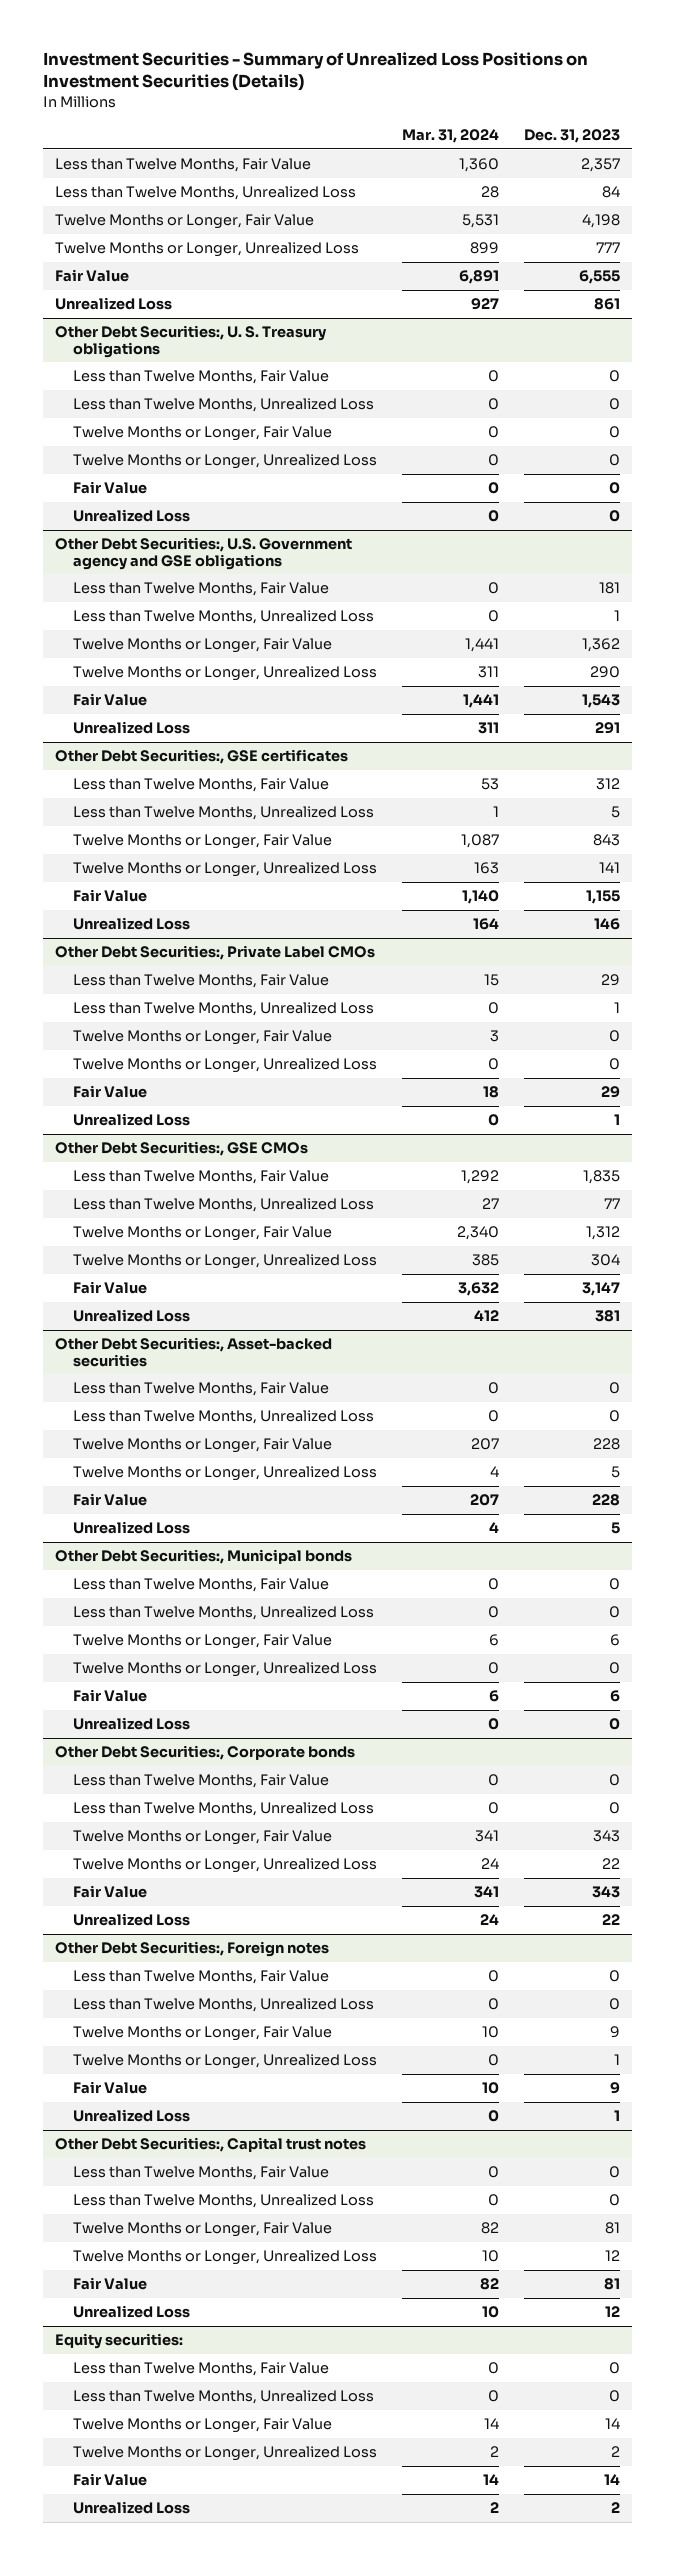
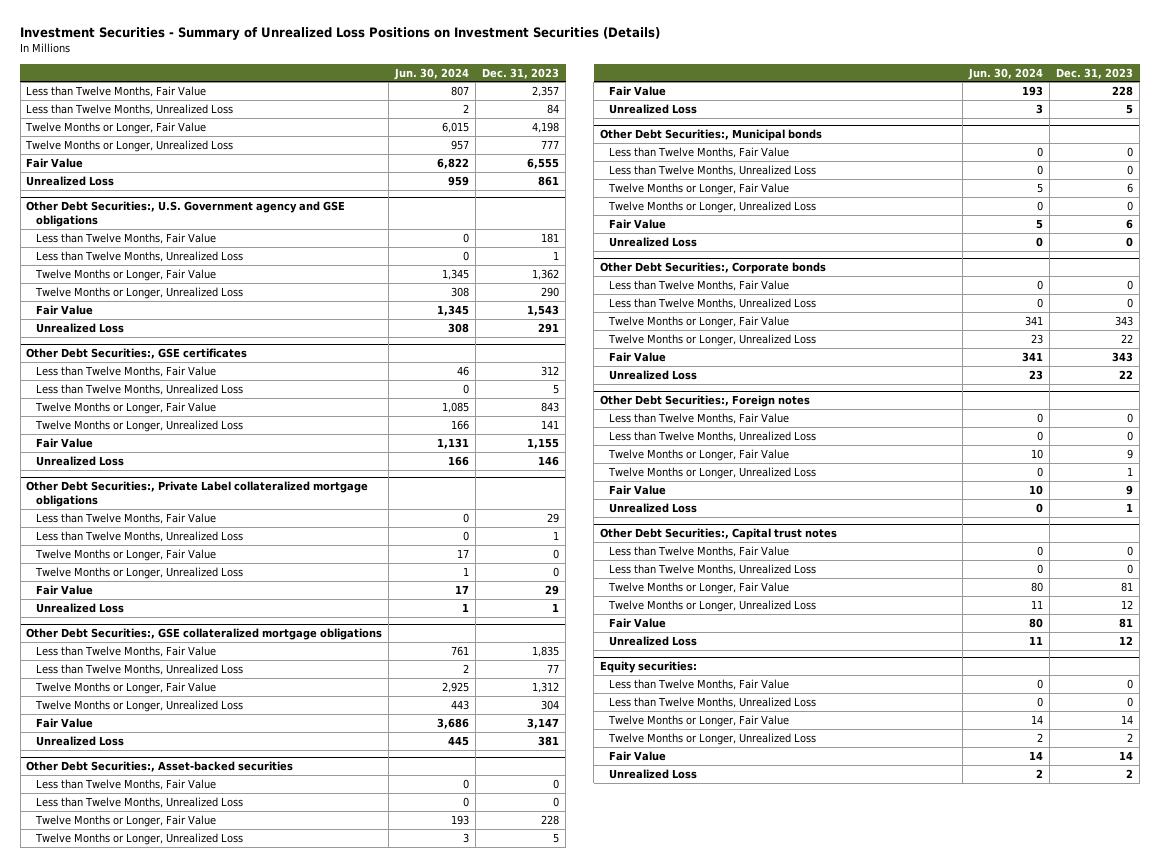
- | Mar. 31, 2024 | Dec. 31, 2023
+ | Jun. 30, 2024 | Dec. 31, 2023
- Other Debt Securities:, U. S. Treasury obligations
- Less than Twelve Months, Fair Value | 0 | 0
- Less than Twelve Months, Unrealized Loss | 0 | 0
- Twelve Months or Longer, Fair Value | 0 | 0
- Twelve Months or Longer, Unrealized Loss | 0 | 0
- Fair Value | 0 | 0
- Unrealized Loss | 0 | 0
- Other Debt Securities:, Private Label CMOs
+ Other Debt Securities:, Private Label collateralized mortgage obligations
- Other Debt Securities:, GSE CMOs
+ Other Debt Securities:, GSE collateralized mortgage obligations

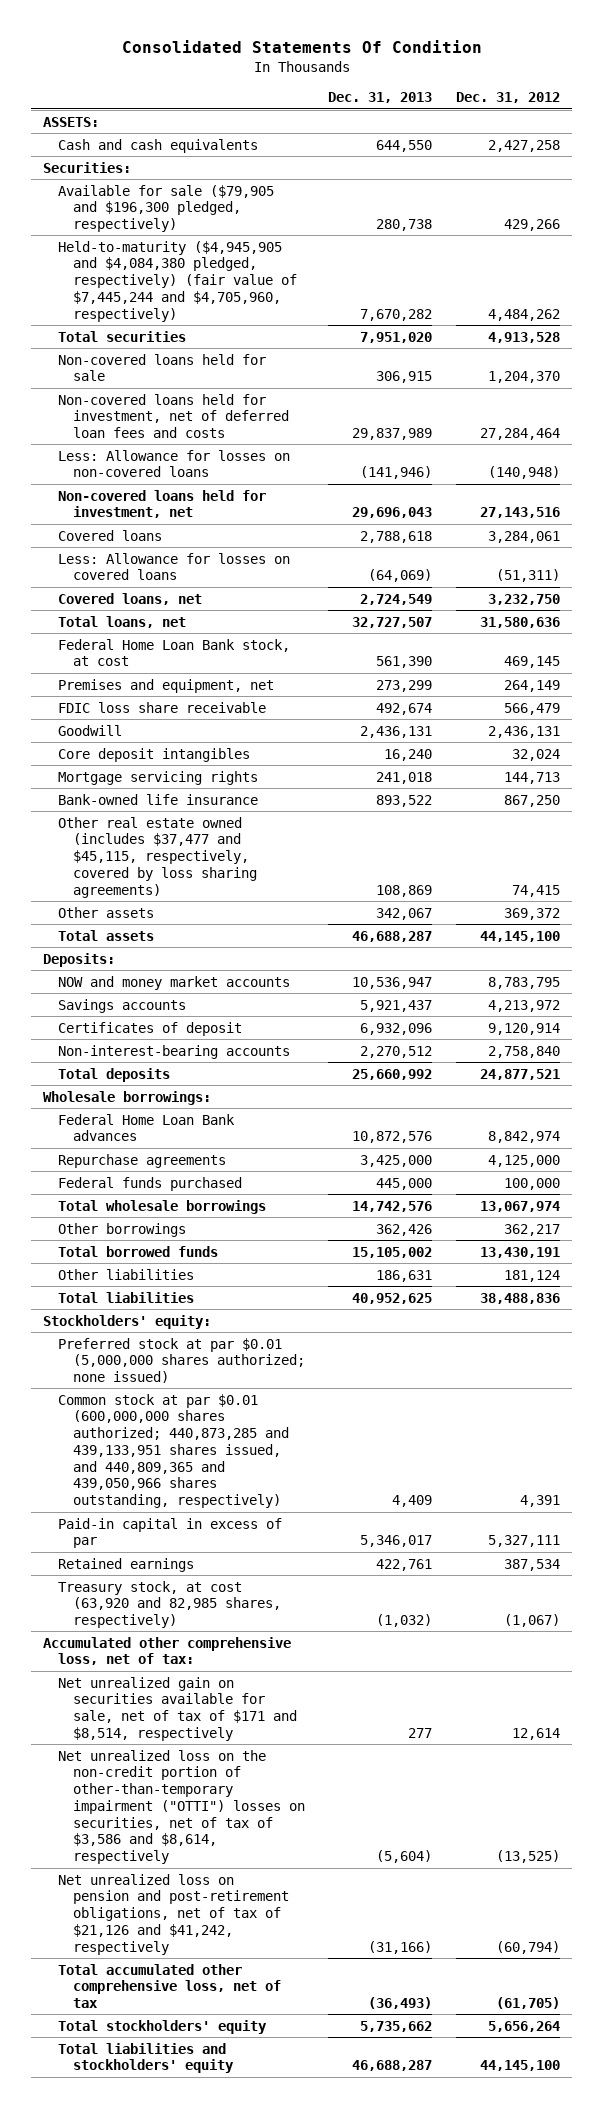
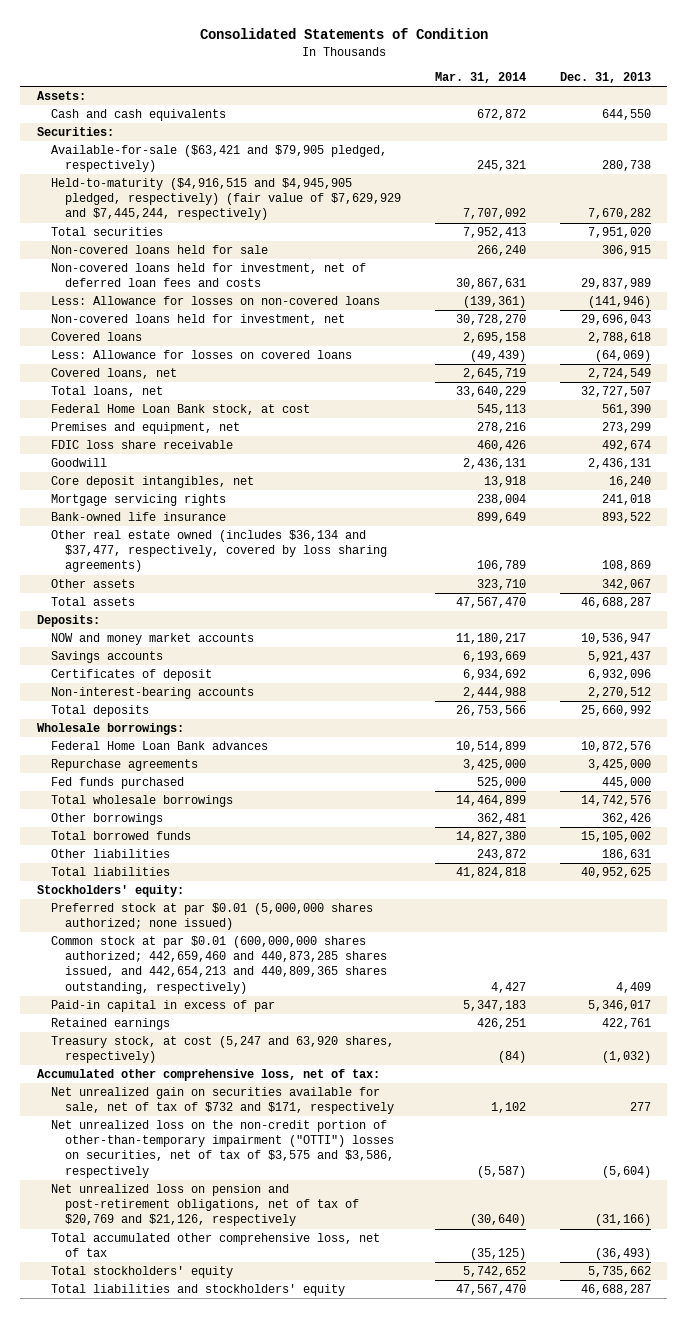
- Consolidated Statements Of Condition
+ Consolidated Statements of Condition
- | Dec. 31, 2013 | Dec. 31, 2012
+ | Mar. 31, 2014 | Dec. 31, 2013
- ASSETS:
+ Assets:
- Available for sale ($79,905 and $196,300 pledged, respectively) | 280,738 | 429,266
- Held-to-maturity ($4,945,905 and $4,084,380 pledged, respectively) (fair value of $7,445,244 and $4,705,960, respectively) | 7,670,282 | 4,484,262
+ Available-for-sale ($63,421 and $79,905 pledged, respectively) | 245,321 | 280,738
+ Held-to-maturity ($4,916,515 and $4,945,905 pledged, respectively) (fair value of $7,629,929 and $7,445,244, respectively) | 7,707,092 | 7,670,282
- Core deposit intangibles | 16,240 | 32,024
+ Core deposit intangibles, net | 13,918 | 16,240
- Other real estate owned (includes $37,477 and $45,115, respectively, covered by loss sharing agreements) | 108,869 | 74,415
+ Other real estate owned (includes $36,134 and $37,477, respectively, covered by loss sharing agreements) | 106,789 | 108,869
- Federal funds purchased | 445,000 | 100,000
+ Fed funds purchased | 525,000 | 445,000
- Common stock at par $0.01 (600,000,000 shares authorized; 440,873,285 and 439,133,951 shares issued, and 440,809,365 and 439,050,966 shares outstanding, respectively) | 4,409 | 4,391
+ Common stock at par $0.01 (600,000,000 shares authorized; 442,659,460 and 440,873,285 shares issued, and 442,654,213 and 440,809,365 shares outstanding, respectively) | 4,427 | 4,409
- Treasury stock, at cost (63,920 and 82,985 shares, respectively) | (1,032) | (1,067)
+ Treasury stock, at cost (5,247 and 63,920 shares, respectively) | (84) | (1,032)
- Net unrealized gain on securities available for sale, net of tax of $171 and $8,514, respectively | 277 | 12,614
- Net unrealized loss on the non-credit portion of other-than-temporary impairment ("OTTI") losses on securities, net of tax of $3,586 and $8,614, respectively | (5,604) | (13,525)
- Net unrealized loss on pension and post-retirement obligations, net of tax of $21,126 and $41,242, respectively | (31,166) | (60,794)
+ Net unrealized gain on securities available for sale, net of tax of $732 and $171, respectively | 1,102 | 277
+ Net unrealized loss on the non-credit portion of other-than-temporary impairment ("OTTI") losses on securities, net of tax of $3,575 and $3,586, respectively | (5,587) | (5,604)
+ Net unrealized loss on pension and post-retirement obligations, net of tax of $20,769 and $21,126, respectively | (30,640) | (31,166)

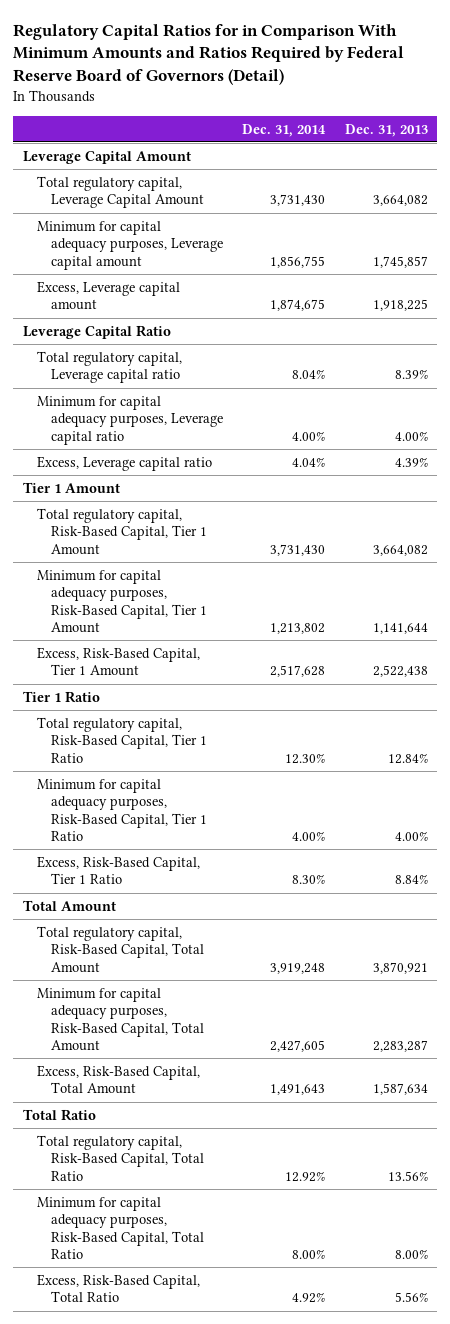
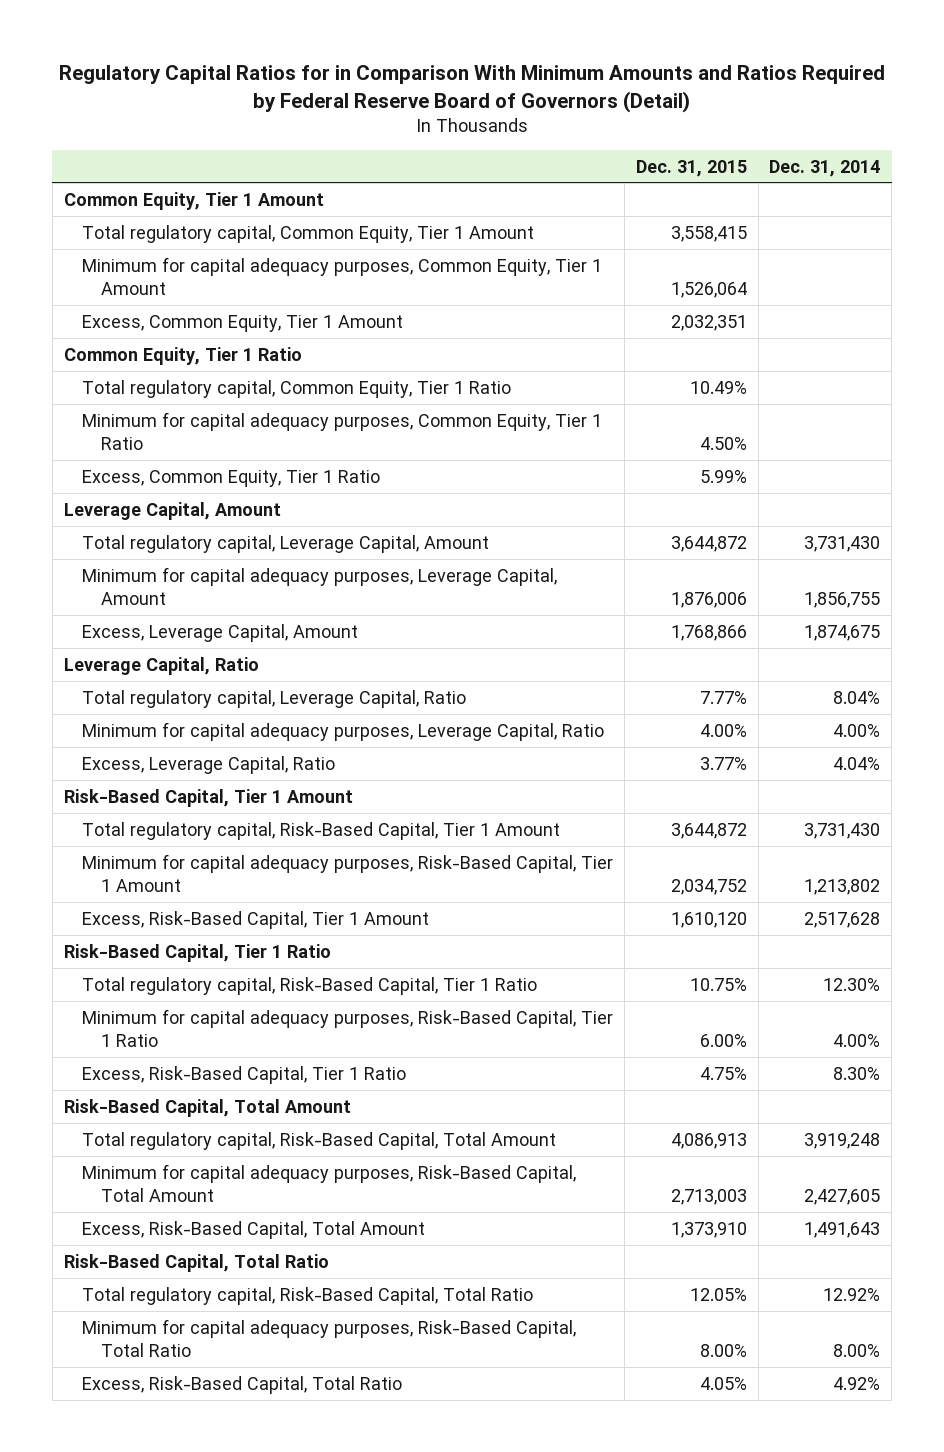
- | Dec. 31, 2014 | Dec. 31, 2013
+ | Dec. 31, 2015 | Dec. 31, 2014
- Leverage Capital Amount
- Total regulatory capital, Leverage Capital Amount | 3,731,430 | 3,664,082
- Minimum for capital adequacy purposes, Leverage capital amount | 1,856,755 | 1,745,857
- Excess, Leverage capital amount | 1,874,675 | 1,918,225
- Leverage Capital Ratio
- Total regulatory capital, Leverage capital ratio | 8.04% | 8.39%
- Minimum for capital adequacy purposes, Leverage capital ratio | 4.00% | 4.00%
- Excess, Leverage capital ratio | 4.04% | 4.39%
- Tier 1 Amount
+ Common Equity, Tier 1 Amount
+ Total regulatory capital, Common Equity, Tier 1 Amount | 3,558,415 |
+ Minimum for capital adequacy purposes, Common Equity, Tier 1 Amount | 1,526,064 |
+ Excess, Common Equity, Tier 1 Amount | 2,032,351 |
+ Common Equity, Tier 1 Ratio
+ Total regulatory capital, Common Equity, Tier 1 Ratio | 10.49% |
+ Minimum for capital adequacy purposes, Common Equity, Tier 1 Ratio | 4.50% |
+ Excess, Common Equity, Tier 1 Ratio | 5.99% |
+ Leverage Capital, Amount
+ Total regulatory capital, Leverage Capital, Amount | 3,644,872 | 3,731,430
+ Minimum for capital adequacy purposes, Leverage Capital, Amount | 1,876,006 | 1,856,755
+ Excess, Leverage Capital, Amount | 1,768,866 | 1,874,675
+ Leverage Capital, Ratio
+ Total regulatory capital, Leverage Capital, Ratio | 7.77% | 8.04%
+ Minimum for capital adequacy purposes, Leverage Capital, Ratio | 4.00% | 4.00%
+ Excess, Leverage Capital, Ratio | 3.77% | 4.04%
+ Risk-Based Capital, Tier 1 Amount
- Tier 1 Ratio
+ Risk-Based Capital, Tier 1 Ratio
- Total Amount
+ Risk-Based Capital, Total Amount
- Total Ratio
+ Risk-Based Capital, Total Ratio

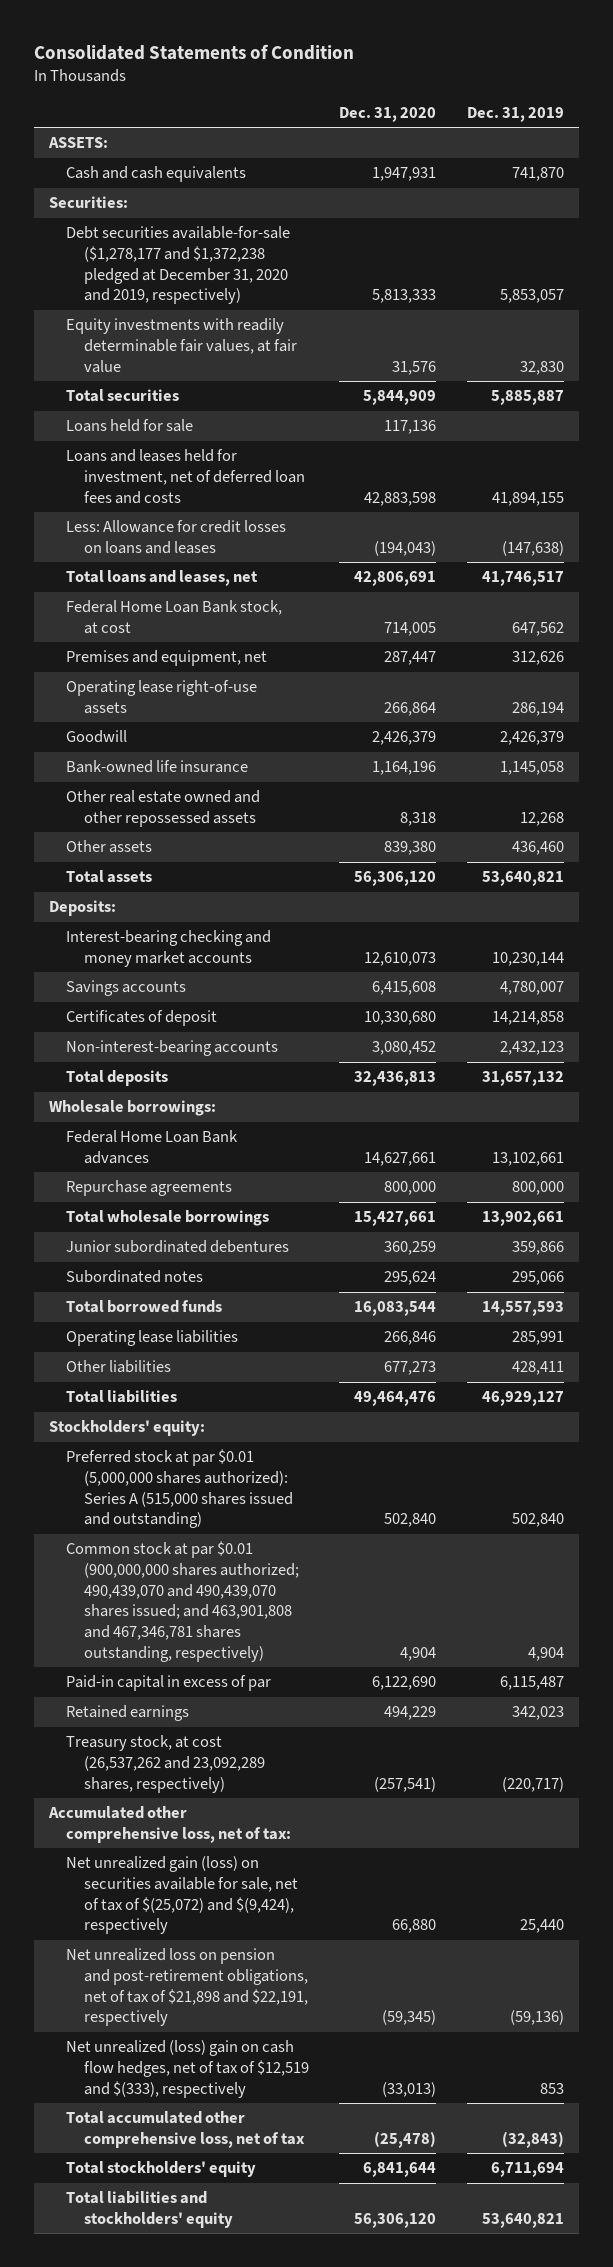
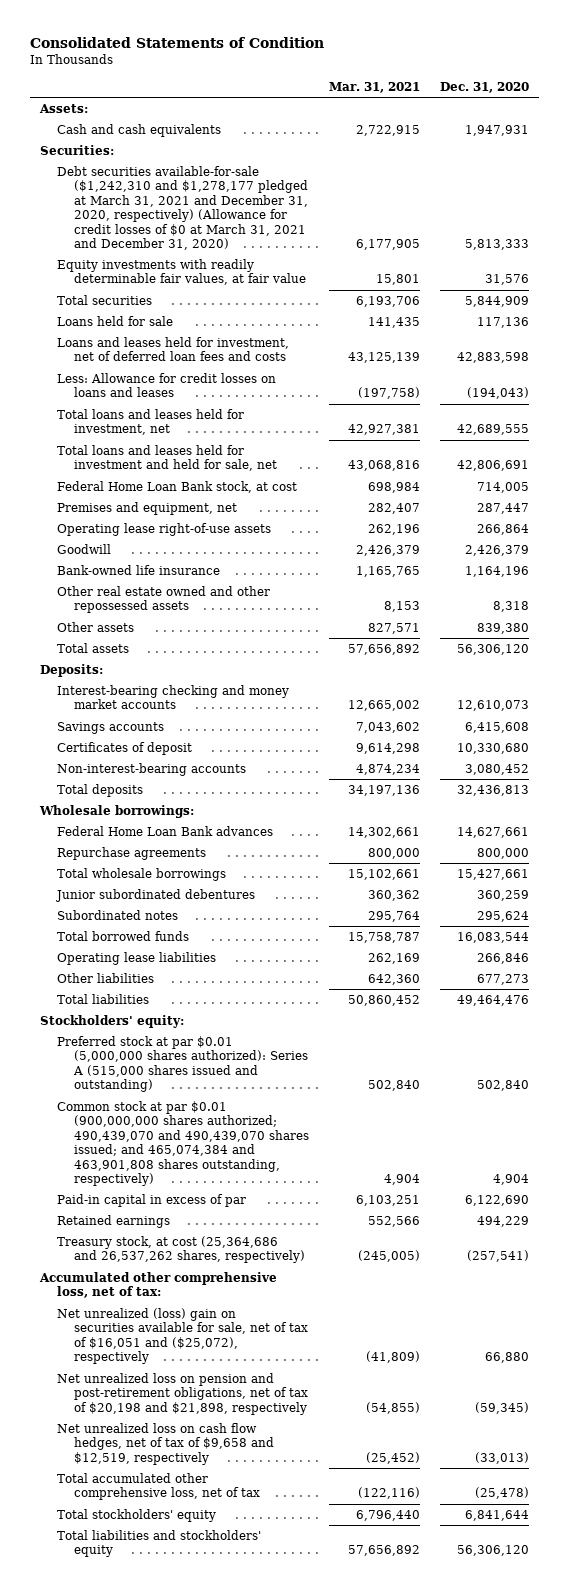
- | Dec. 31, 2020 | Dec. 31, 2019
+ | Mar. 31, 2021 | Dec. 31, 2020
- ASSETS:
+ Assets:
- Debt securities available-for-sale ($1,278,177 and $1,372,238 pledged at December 31, 2020 and 2019, respectively) | 5,813,333 | 5,853,057
+ Debt securities available-for-sale ($1,242,310 and $1,278,177 pledged at March 31, 2021 and December 31, 2020, respectively) (Allowance for credit losses of $0 at March 31, 2021 and December 31, 2020) | 6,177,905 | 5,813,333
- Total loans and leases, net | 42,806,691 | 41,746,517
+ Total loans and leases held for investment, net | 42,927,381 | 42,689,555
+ Total loans and leases held for investment and held for sale, net | 43,068,816 | 42,806,691
- Common stock at par $0.01 (900,000,000 shares authorized; 490,439,070 and 490,439,070 shares issued; and 463,901,808 and 467,346,781 shares outstanding, respectively) | 4,904 | 4,904
+ Common stock at par $0.01 (900,000,000 shares authorized; 490,439,070 and 490,439,070 shares issued; and 465,074,384 and 463,901,808 shares outstanding, respectively) | 4,904 | 4,904
- Treasury stock, at cost (26,537,262 and 23,092,289 shares, respectively) | (257,541) | (220,717)
+ Treasury stock, at cost (25,364,686 and 26,537,262 shares, respectively) | (245,005) | (257,541)
- Net unrealized gain (loss) on securities available for sale, net of tax of $(25,072) and $(9,424), respectively | 66,880 | 25,440
- Net unrealized loss on pension and post-retirement obligations, net of tax of $21,898 and $22,191, respectively | (59,345) | (59,136)
- Net unrealized (loss) gain on cash flow hedges, net of tax of $12,519 and $(333), respectively | (33,013) | 853
+ Net unrealized (loss) gain on securities available for sale, net of tax of $16,051 and ($25,072), respectively | (41,809) | 66,880
+ Net unrealized loss on pension and post-retirement obligations, net of tax of $20,198 and $21,898, respectively | (54,855) | (59,345)
+ Net unrealized loss on cash flow hedges, net of tax of $9,658 and $12,519, respectively | (25,452) | (33,013)

